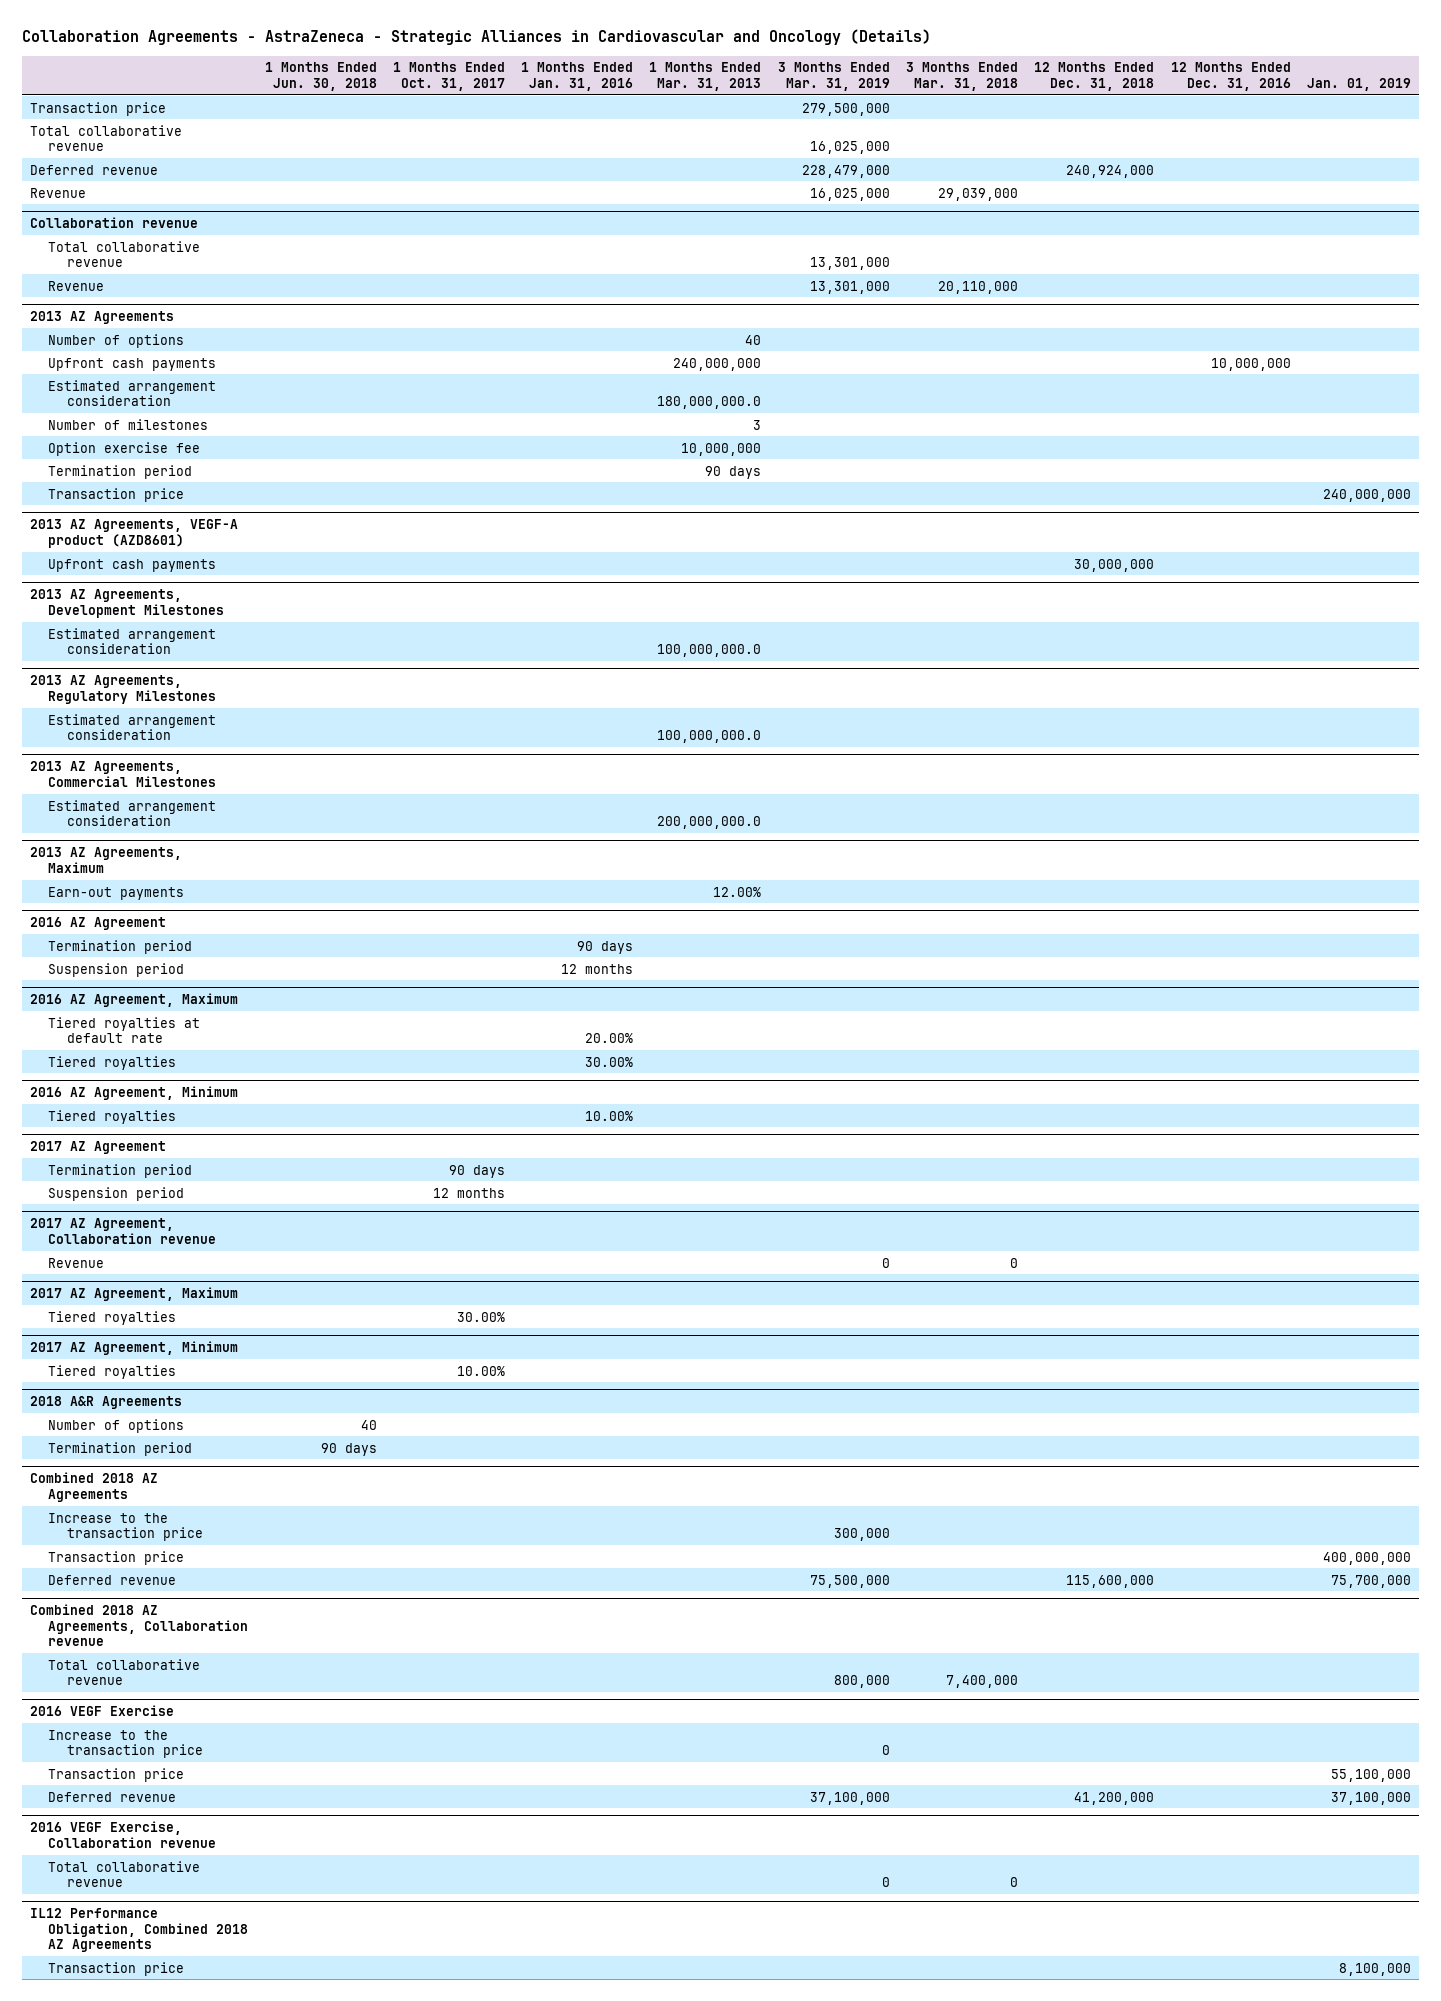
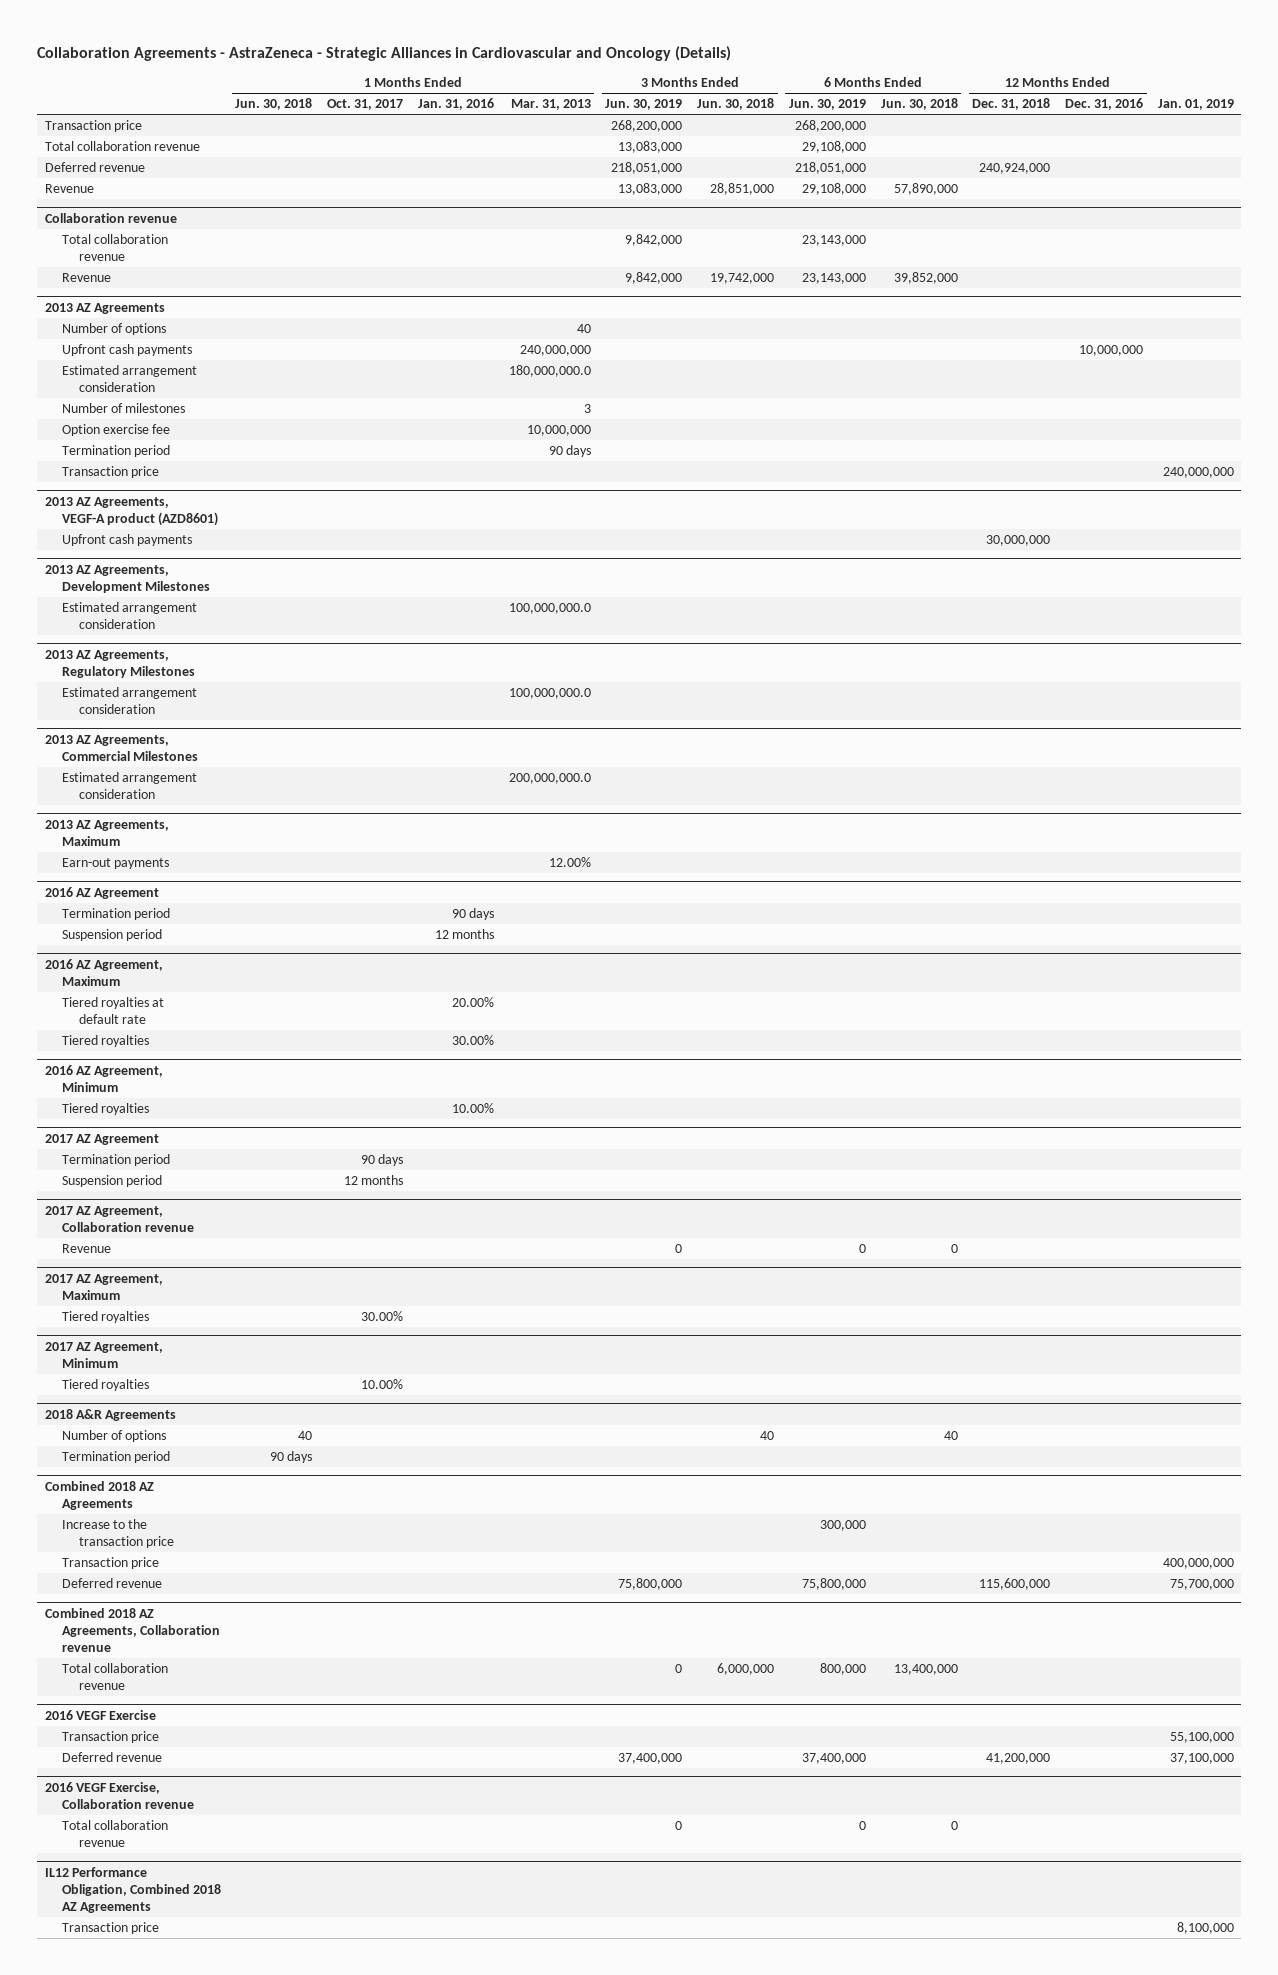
- | 1 Months Ended Jun. 30, 2018 | 1 Months Ended Oct. 31, 2017 | 1 Months Ended Jan. 31, 2016 | 1 Months Ended Mar. 31, 2013 | 3 Months Ended Mar. 31, 2019 | 3 Months Ended Mar. 31, 2018 | 12 Months Ended Dec. 31, 2018 | 12 Months Ended Dec. 31, 2016 | Jan. 01, 2019
+ | 1 Months Ended Jun. 30, 2018 | 1 Months Ended Oct. 31, 2017 | 1 Months Ended Jan. 31, 2016 | 1 Months Ended Mar. 31, 2013 | 3 Months Ended Jun. 30, 2019 | 3 Months Ended Jun. 30, 2018 | 6 Months Ended Jun. 30, 2019 | 6 Months Ended Jun. 30, 2018 | 12 Months Ended Dec. 31, 2018 | 12 Months Ended Dec. 31, 2016 | Jan. 01, 2019
- Total collaborative revenue | | | | | 16,025,000 | | | |
+ Total collaboration revenue | | | | | 13,083,000 | | 29,108,000 | | | |
@ Collaboration revenue
- Total collaborative revenue | | | | | 13,301,000 | | | |
+ Total collaboration revenue | | | | | 9,842,000 | | 23,143,000 | | | |
@ Combined 2018 AZ Agreements, Collaboration revenue
- Total collaborative revenue | | | | | 800,000 | 7,400,000 | | |
+ Total collaboration revenue | | | | | 0 | 6,000,000 | 800,000 | 13,400,000 | | |
@ 2016 VEGF Exercise
- Increase to the transaction price | | | | | 0 | | | |
@ 2016 VEGF Exercise, Collaboration revenue
- Total collaborative revenue | | | | | 0 | 0 | | |
+ Total collaboration revenue | | | | | 0 | | 0 | 0 | | |

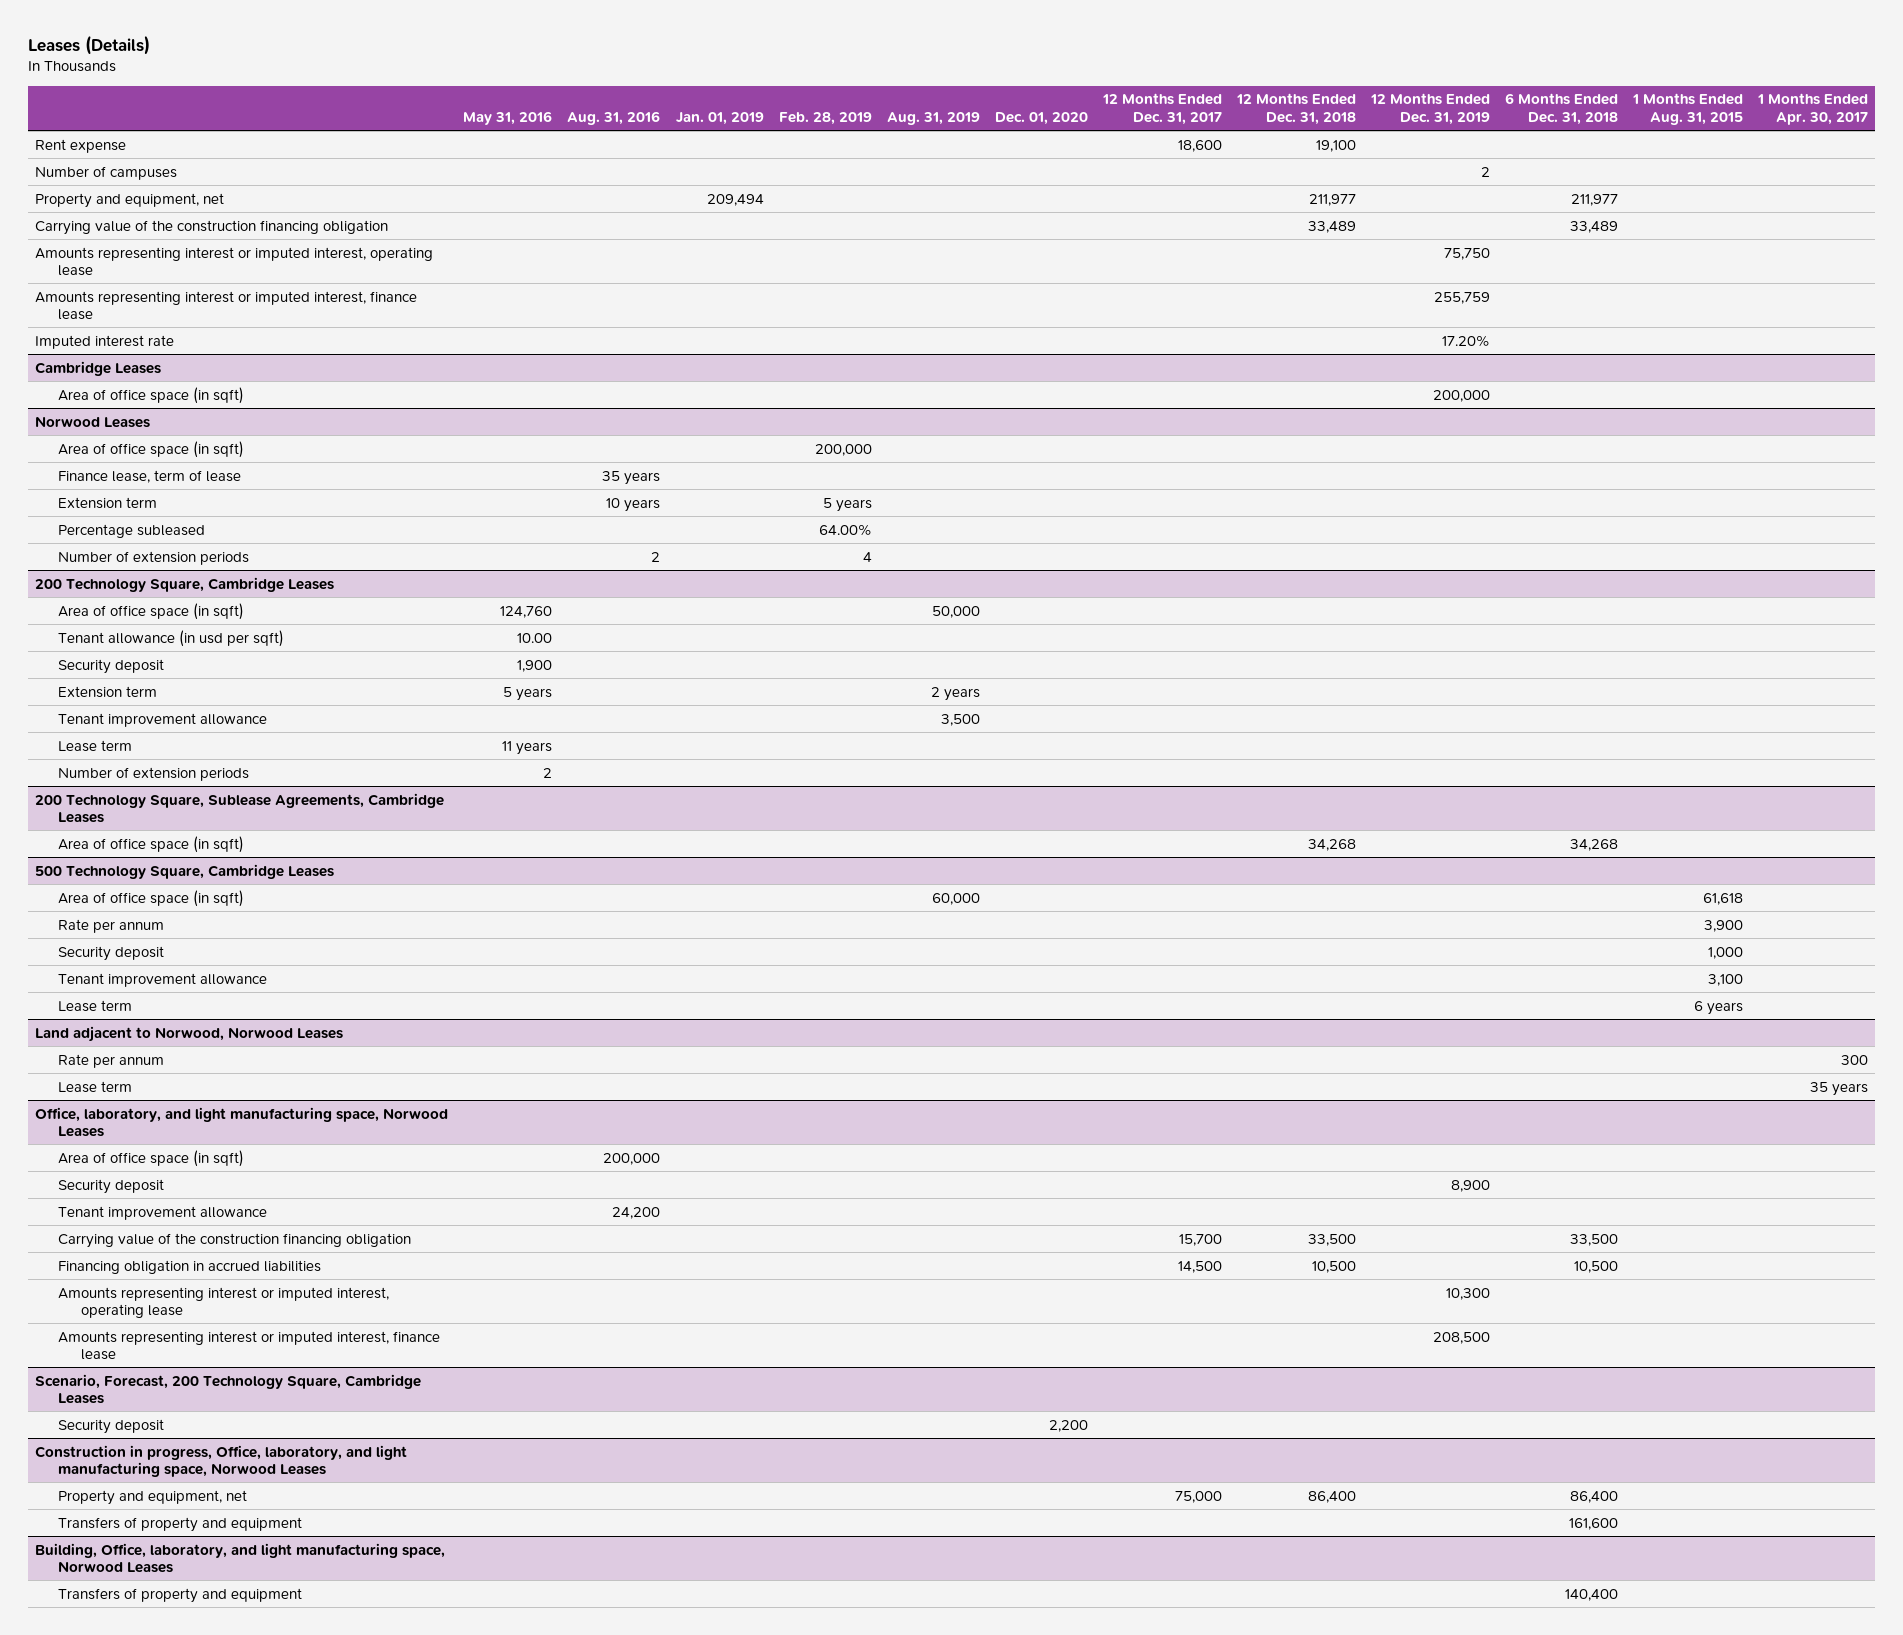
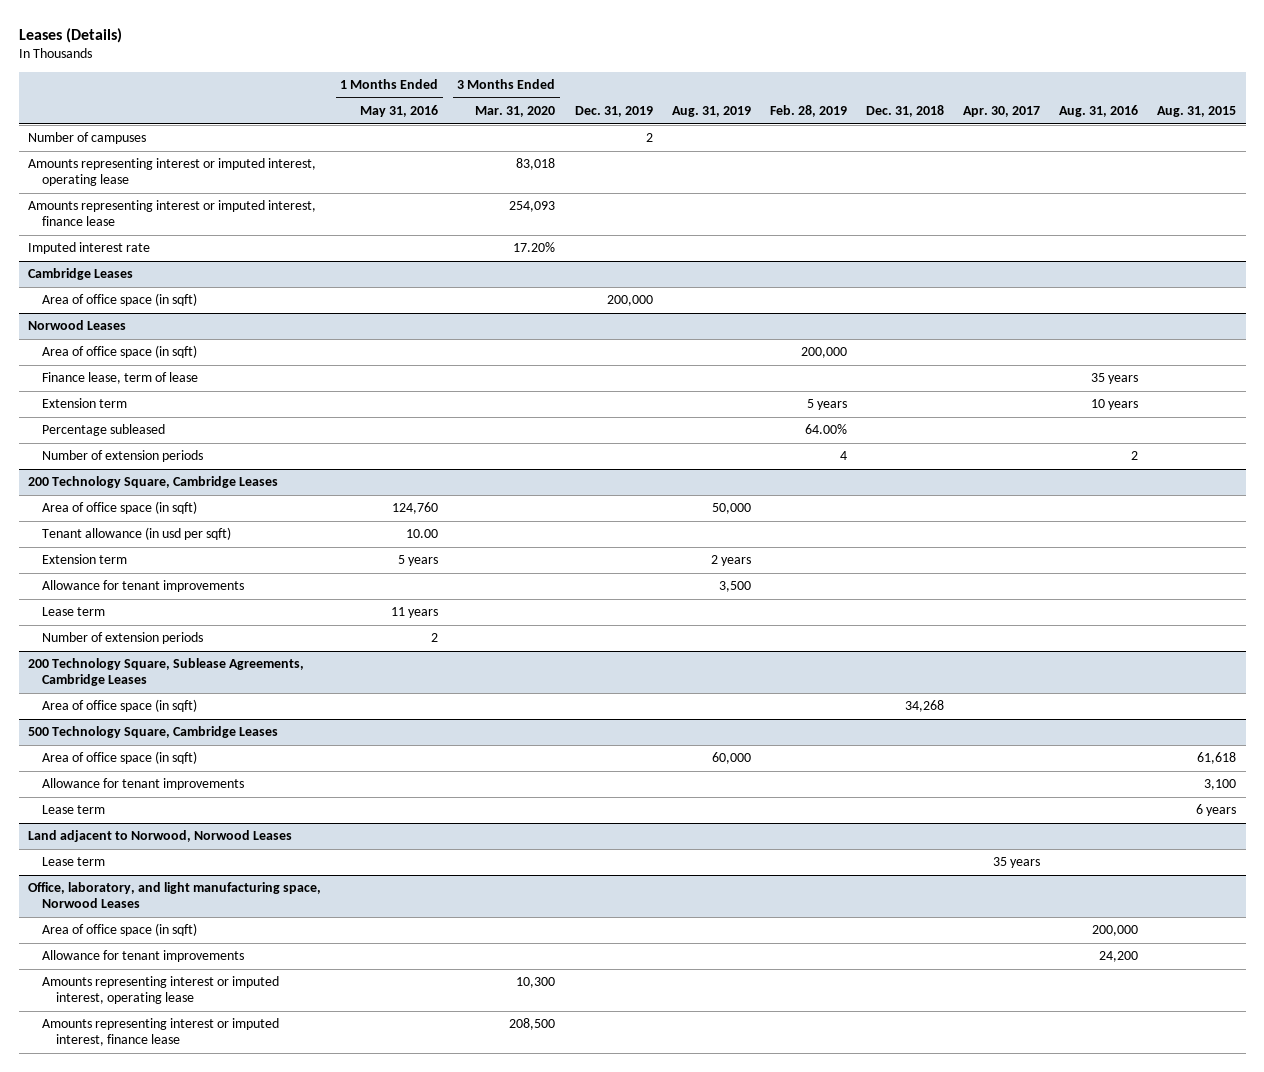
- | May 31, 2016 | Aug. 31, 2016 | Jan. 01, 2019 | Feb. 28, 2019 | Aug. 31, 2019 | Dec. 01, 2020 | 12 Months Ended Dec. 31, 2017 | 12 Months Ended Dec. 31, 2018 | 12 Months Ended Dec. 31, 2019 | 6 Months Ended Dec. 31, 2018 | 1 Months Ended Aug. 31, 2015 | 1 Months Ended Apr. 30, 2017
+ | 1 Months Ended May 31, 2016 | 3 Months Ended Mar. 31, 2020 | Dec. 31, 2019 | Aug. 31, 2019 | Feb. 28, 2019 | Dec. 31, 2018 | Apr. 30, 2017 | Aug. 31, 2016 | Aug. 31, 2015
- Rent expense | | | | | | | 18,600 | 19,100 | | | |
- Property and equipment, net | | | 209,494 | | | | | 211,977 | | 211,977 | |
- Carrying value of the construction financing obligation | | | | | | | | 33,489 | | 33,489 | |
@ 200 Technology Square, Cambridge Leases
- Security deposit | 1,900 | | | | | | | | | | |
- Tenant improvement allowance | | | | | 3,500 | | | | | | |
+ Allowance for tenant improvements | | | | 3,500 | | | | |
@ 500 Technology Square, Cambridge Leases
- Rate per annum | | | | | | | | | | | 3,900 |
- Security deposit | | | | | | | | | | | 1,000 |
- Tenant improvement allowance | | | | | | | | | | | 3,100 |
+ Allowance for tenant improvements | | | | | | | | | 3,100
@ Land adjacent to Norwood, Norwood Leases
- Rate per annum | | | | | | | | | | | | 300
@ Office, laboratory, and light manufacturing space, Norwood Leases
- Security deposit | | | | | | | | | 8,900 | | |
- Tenant improvement allowance | | 24,200 | | | | | | | | | |
- Carrying value of the construction financing obligation | | | | | | | 15,700 | 33,500 | | 33,500 | |
- Financing obligation in accrued liabilities | | | | | | | 14,500 | 10,500 | | 10,500 | |
+ Allowance for tenant improvements | | | | | | | | 24,200 |
- Scenario, Forecast, 200 Technology Square, Cambridge Leases
- Security deposit | | | | | | 2,200 | | | | | |
- Construction in progress, Office, laboratory, and light manufacturing space, Norwood Leases
- Property and equipment, net | | | | | | | 75,000 | 86,400 | | 86,400 | |
- Transfers of property and equipment | | | | | | | | | | 161,600 | |
- Building, Office, laboratory, and light manufacturing space, Norwood Leases
- Transfers of property and equipment | | | | | | | | | | 140,400 | |

